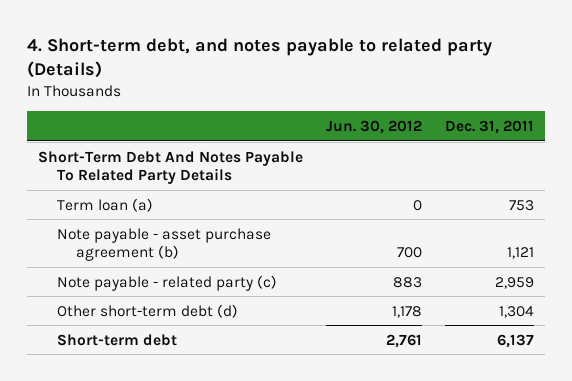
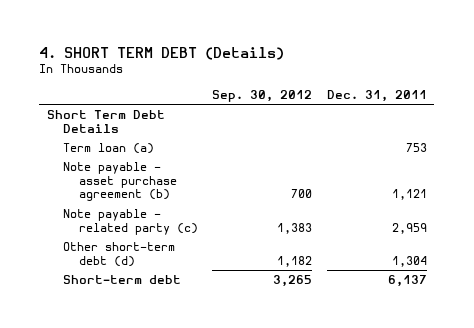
- 4. Short-term debt, and notes payable to related party (Details)
+ 4. SHORT TERM DEBT (Details)
- | Jun. 30, 2012 | Dec. 31, 2011
+ | Sep. 30, 2012 | Dec. 31, 2011
- Short-Term Debt And Notes Payable To Related Party Details
+ Short Term Debt Details

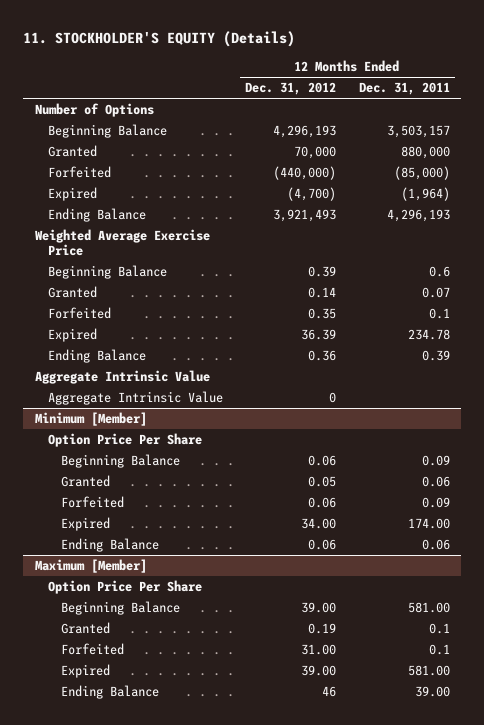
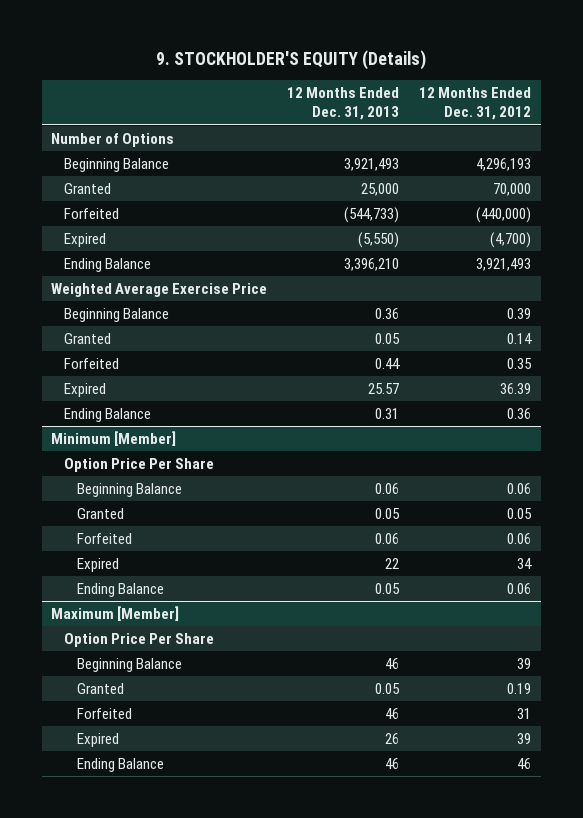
- 11. STOCKHOLDER'S EQUITY (Details)
+ 9. STOCKHOLDER'S EQUITY (Details)
- | 12 Months Ended Dec. 31, 2012 | 12 Months Ended Dec. 31, 2011
+ | 12 Months Ended Dec. 31, 2013 | 12 Months Ended Dec. 31, 2012
- Aggregate Intrinsic Value
- Aggregate Intrinsic Value | 0 |
@ Minimum [Member]
- Expired | 34.00 | 174.00
+ Expired | 22 | 34
@ Maximum [Member]
- Beginning Balance | 39.00 | 581.00
+ Beginning Balance | 46 | 39
- Forfeited | 31.00 | 0.1
- Expired | 39.00 | 581.00
+ Forfeited | 46 | 31
+ Expired | 26 | 39

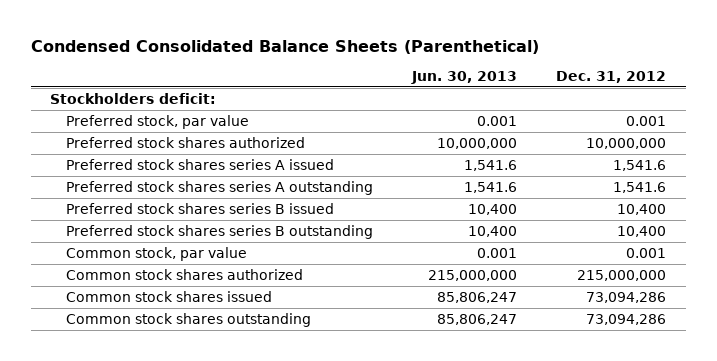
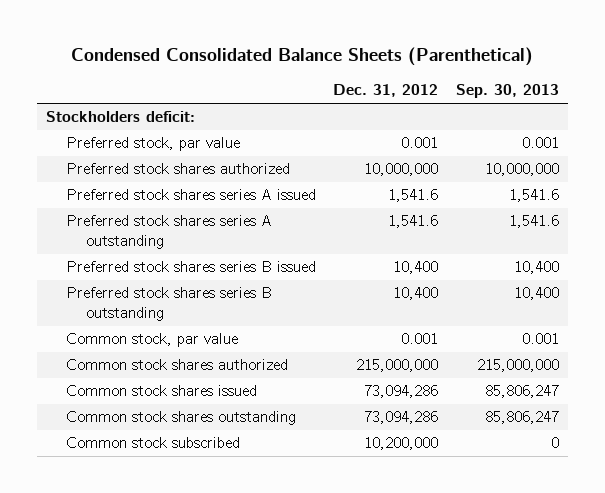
- | Jun. 30, 2013 | Dec. 31, 2012
+ | Dec. 31, 2012 | Sep. 30, 2013
+ Common stock subscribed | 10,200,000 | 0

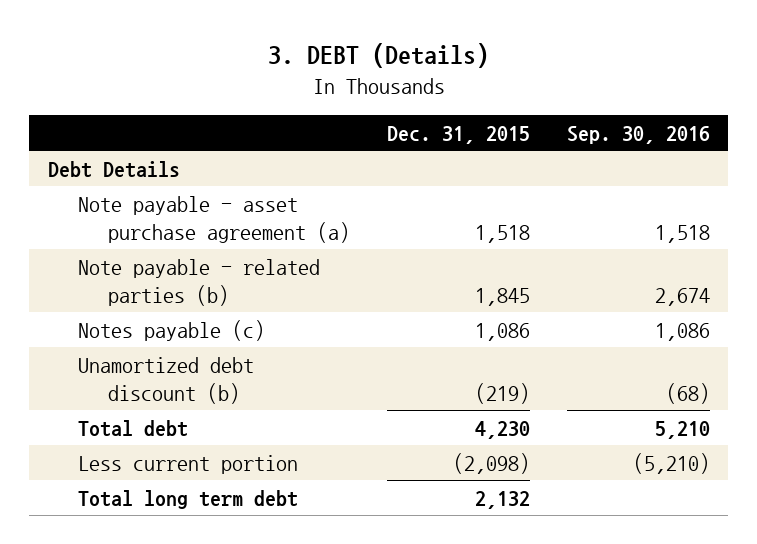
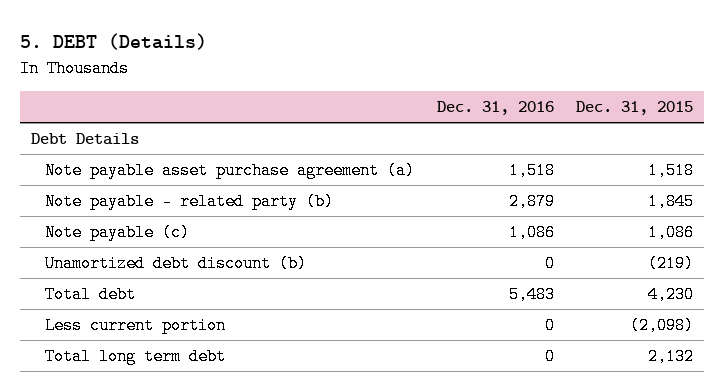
- 3. DEBT (Details)
+ 5. DEBT (Details)
- | Dec. 31, 2015 | Sep. 30, 2016
+ | Dec. 31, 2016 | Dec. 31, 2015
- Note payable - asset purchase agreement (a) | 1,518 | 1,518
- Note payable - related parties (b) | 1,845 | 2,674
- Notes payable (c) | 1,086 | 1,086
+ Note payable asset purchase agreement (a) | 1,518 | 1,518
+ Note payable - related party (b) | 2,879 | 1,845
+ Note payable (c) | 1,086 | 1,086

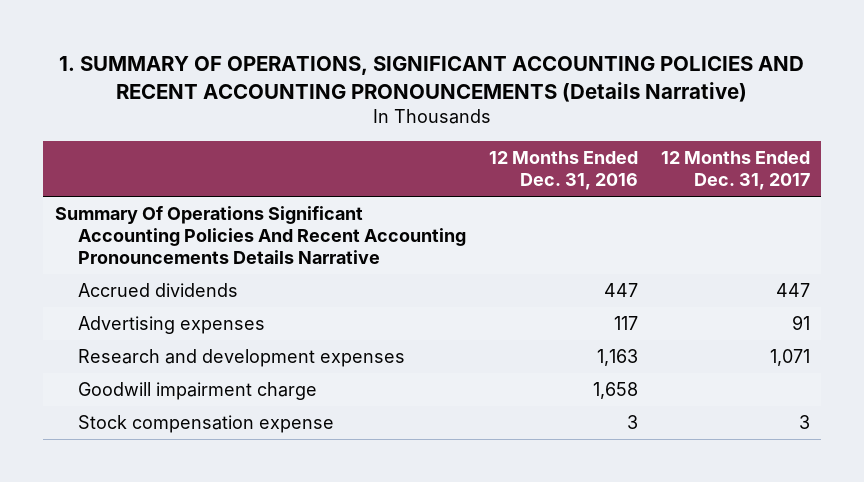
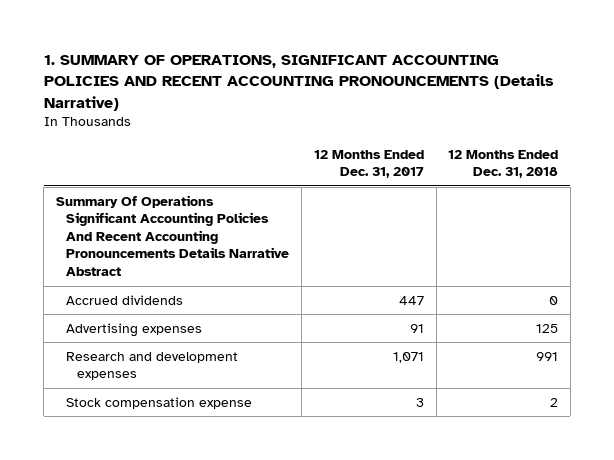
- | 12 Months Ended Dec. 31, 2016 | 12 Months Ended Dec. 31, 2017
+ | 12 Months Ended Dec. 31, 2017 | 12 Months Ended Dec. 31, 2018
- Summary Of Operations Significant Accounting Policies And Recent Accounting Pronouncements Details Narrative
+ Summary Of Operations Significant Accounting Policies And Recent Accounting Pronouncements Details Narrative Abstract
- Goodwill impairment charge | 1,658 |

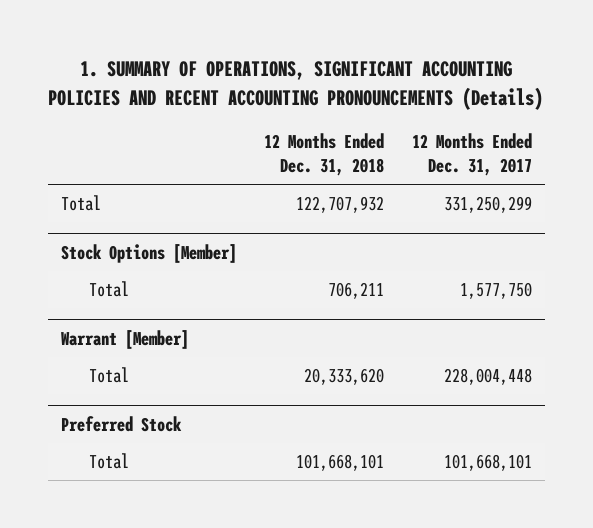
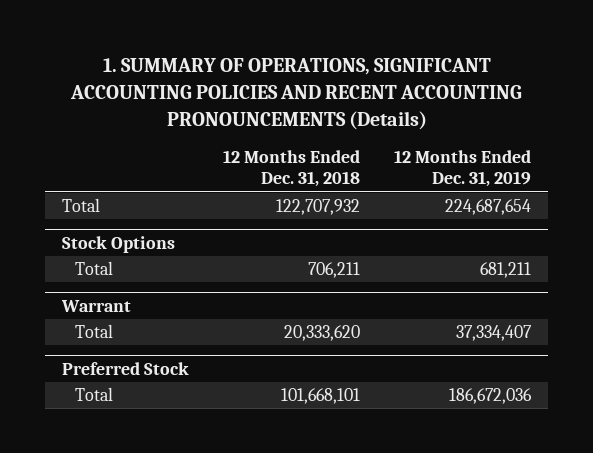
- | 12 Months Ended Dec. 31, 2018 | 12 Months Ended Dec. 31, 2017
+ | 12 Months Ended Dec. 31, 2018 | 12 Months Ended Dec. 31, 2019
- Stock Options [Member]
+ Stock Options
- Warrant [Member]
+ Warrant

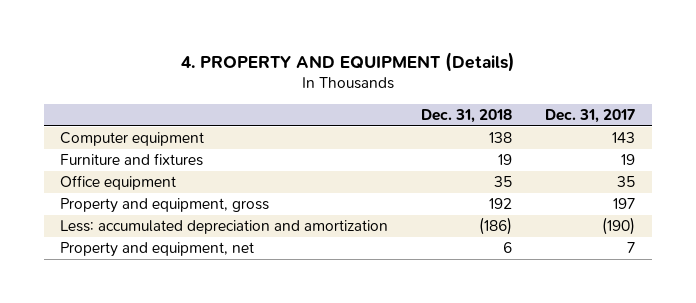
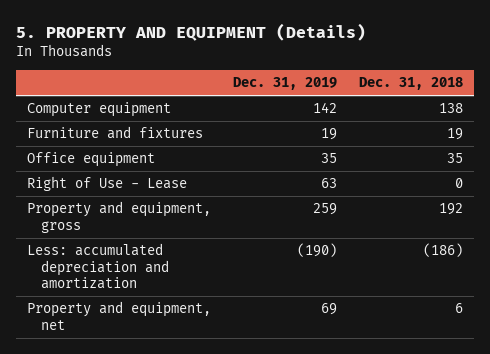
- 4. PROPERTY AND EQUIPMENT (Details)
+ 5. PROPERTY AND EQUIPMENT (Details)
- | Dec. 31, 2018 | Dec. 31, 2017
+ | Dec. 31, 2019 | Dec. 31, 2018
+ Right of Use - Lease | 63 | 0

